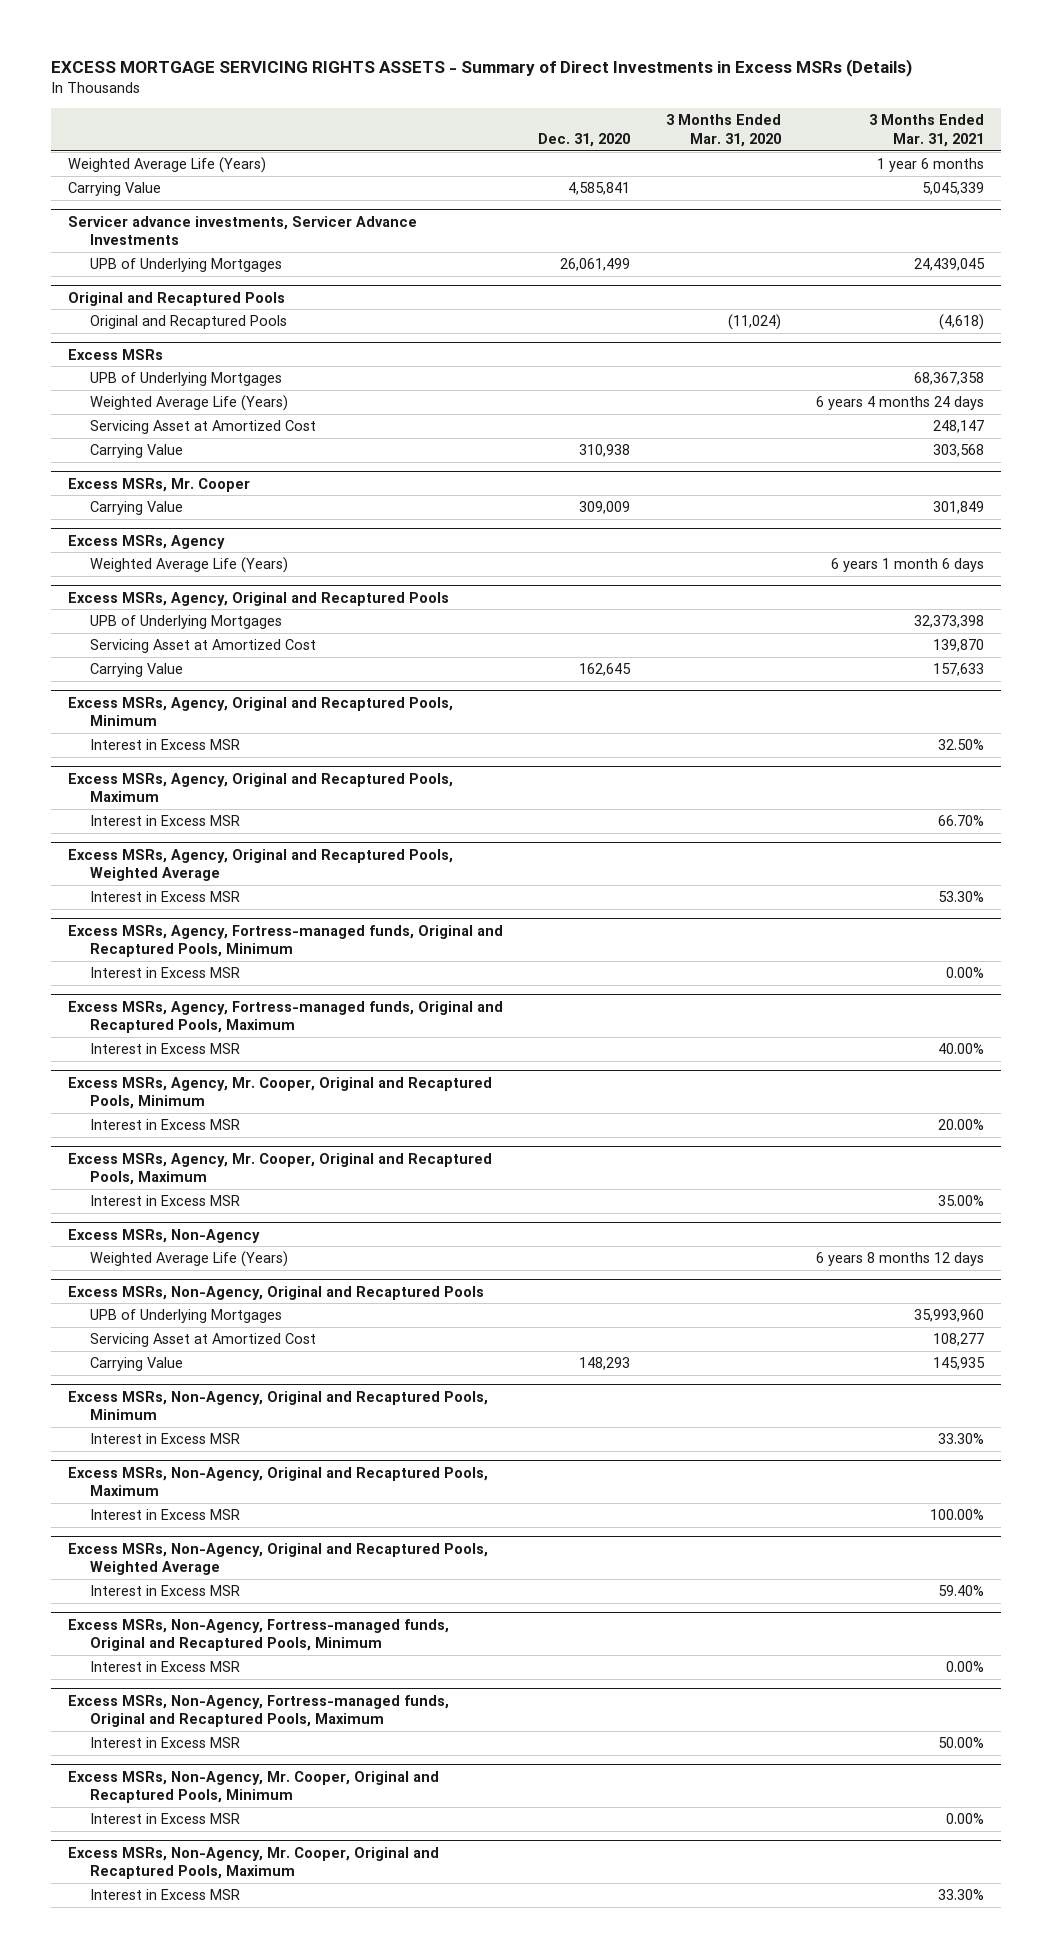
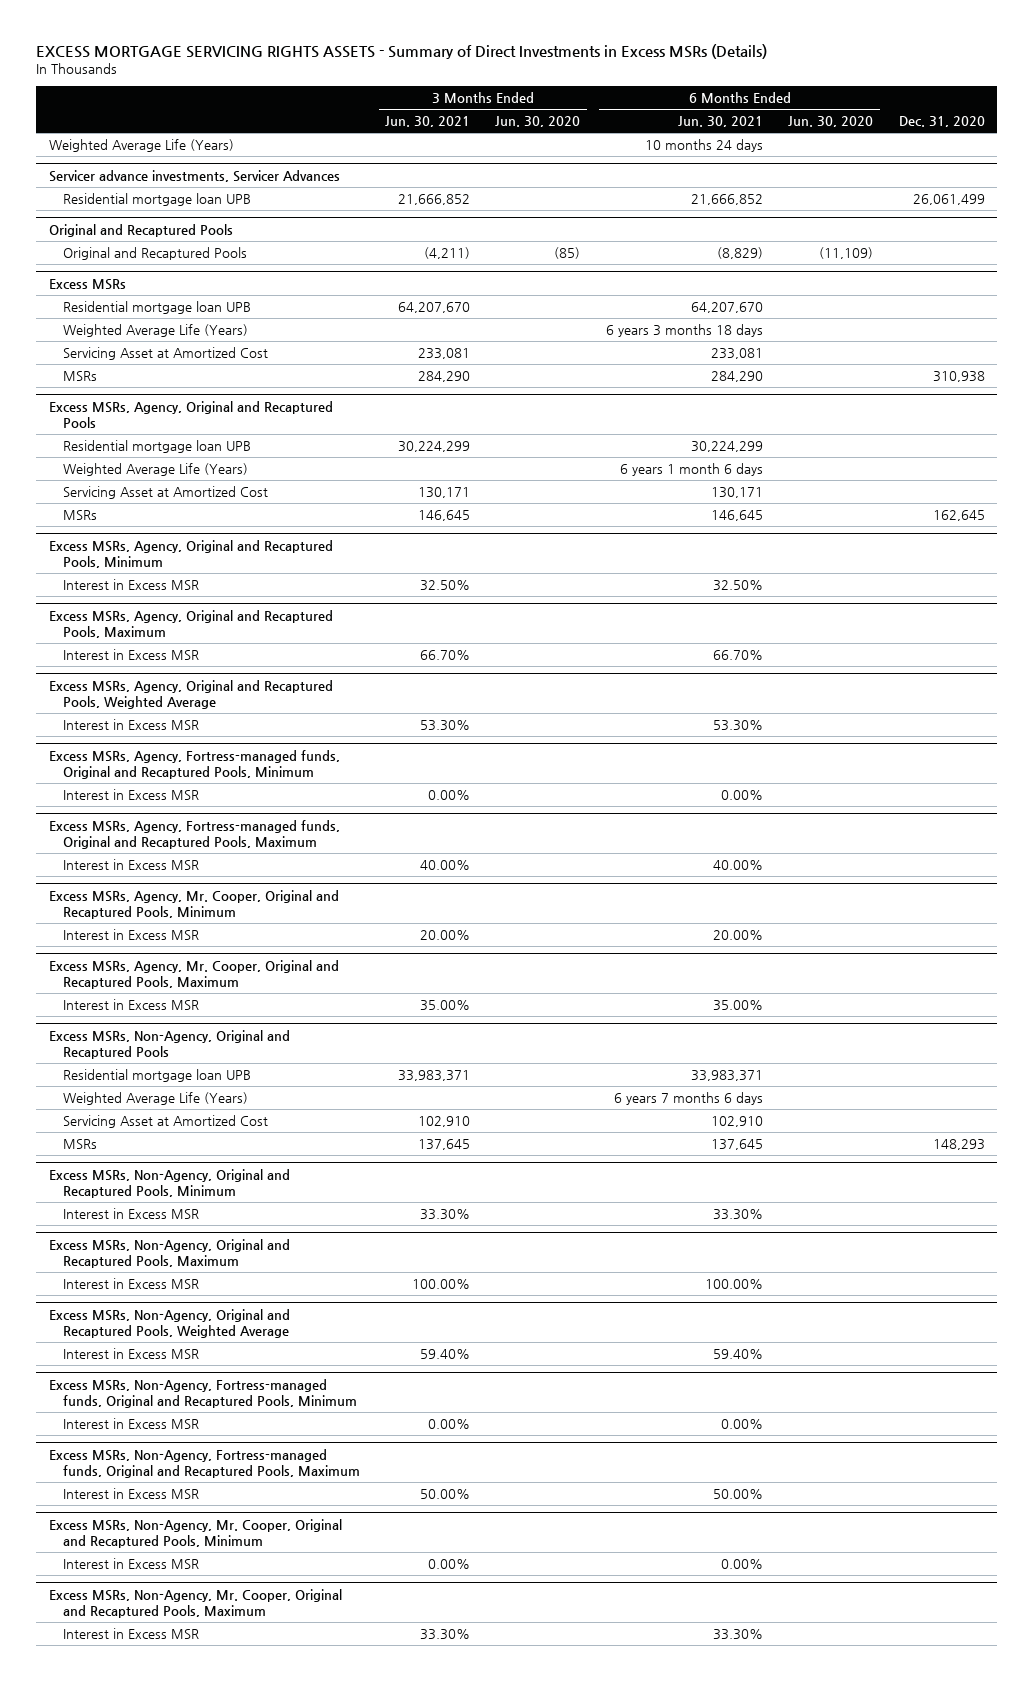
- | Dec. 31, 2020 | 3 Months Ended Mar. 31, 2020 | 3 Months Ended Mar. 31, 2021
+ | 3 Months Ended Jun. 30, 2021 | 3 Months Ended Jun. 30, 2020 | 6 Months Ended Jun. 30, 2021 | 6 Months Ended Jun. 30, 2020 | Dec. 31, 2020
- Carrying Value | 4,585,841 | | 5,045,339
- Servicer advance investments, Servicer Advance Investments
- UPB of Underlying Mortgages | 26,061,499 | | 24,439,045
+ Servicer advance investments, Servicer Advances
+ Residential mortgage loan UPB | 21,666,852 | | 21,666,852 | | 26,061,499
@ Excess MSRs
- UPB of Underlying Mortgages | | | 68,367,358
+ Residential mortgage loan UPB | 64,207,670 | | 64,207,670 | |
- Carrying Value | 310,938 | | 303,568
- Excess MSRs, Mr. Cooper
- Carrying Value | 309,009 | | 301,849
- Excess MSRs, Agency
- Weighted Average Life (Years) | | | 6 years 1 month 6 days
@ Excess MSRs
+ MSRs | 284,290 | | 284,290 | | 310,938
@ Excess MSRs, Agency, Original and Recaptured Pools
- UPB of Underlying Mortgages | | | 32,373,398
+ Residential mortgage loan UPB | 30,224,299 | | 30,224,299 | |
+ Weighted Average Life (Years) | | | 6 years 1 month 6 days | |
- Carrying Value | 162,645 | | 157,633
+ MSRs | 146,645 | | 146,645 | | 162,645
- Excess MSRs, Non-Agency
- Weighted Average Life (Years) | | | 6 years 8 months 12 days
@ Excess MSRs, Non-Agency, Original and Recaptured Pools
- UPB of Underlying Mortgages | | | 35,993,960
+ Residential mortgage loan UPB | 33,983,371 | | 33,983,371 | |
+ Weighted Average Life (Years) | | | 6 years 7 months 6 days | |
- Carrying Value | 148,293 | | 145,935
+ MSRs | 137,645 | | 137,645 | | 148,293

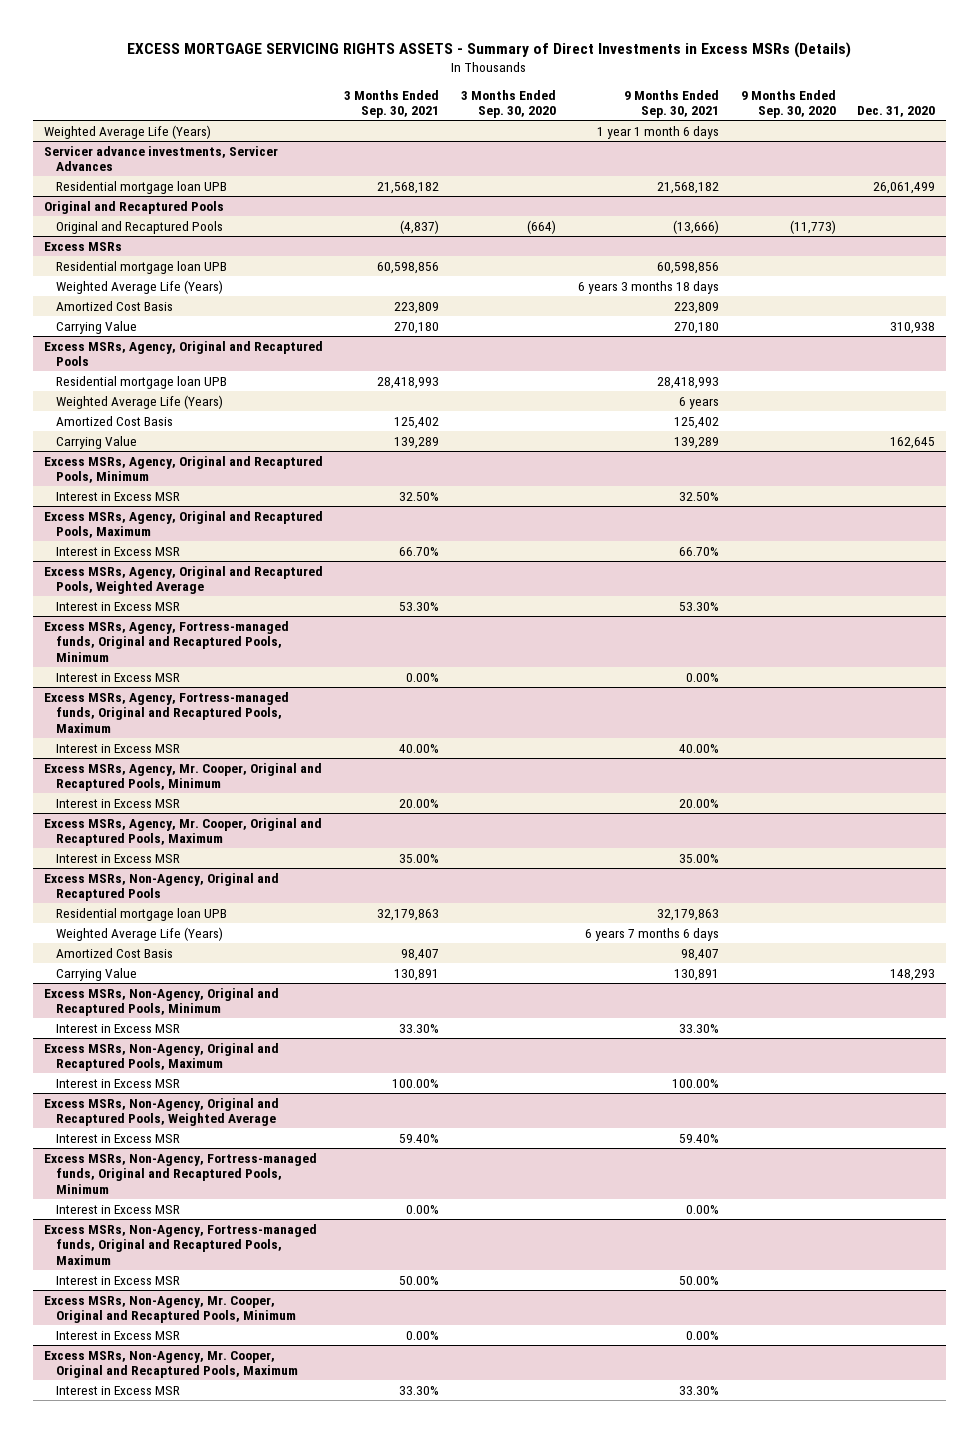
- | 3 Months Ended Jun. 30, 2021 | 3 Months Ended Jun. 30, 2020 | 6 Months Ended Jun. 30, 2021 | 6 Months Ended Jun. 30, 2020 | Dec. 31, 2020
+ | 3 Months Ended Sep. 30, 2021 | 3 Months Ended Sep. 30, 2020 | 9 Months Ended Sep. 30, 2021 | 9 Months Ended Sep. 30, 2020 | Dec. 31, 2020
@ Excess MSRs
- Servicing Asset at Amortized Cost | 233,081 | | 233,081 | |
- MSRs | 284,290 | | 284,290 | | 310,938
+ Amortized Cost Basis | 223,809 | | 223,809 | |
+ Carrying Value | 270,180 | | 270,180 | | 310,938
@ Excess MSRs, Agency, Original and Recaptured Pools
- Servicing Asset at Amortized Cost | 130,171 | | 130,171 | |
- MSRs | 146,645 | | 146,645 | | 162,645
+ Amortized Cost Basis | 125,402 | | 125,402 | |
+ Carrying Value | 139,289 | | 139,289 | | 162,645
@ Excess MSRs, Non-Agency, Original and Recaptured Pools
- Servicing Asset at Amortized Cost | 102,910 | | 102,910 | |
- MSRs | 137,645 | | 137,645 | | 148,293
+ Amortized Cost Basis | 98,407 | | 98,407 | |
+ Carrying Value | 130,891 | | 130,891 | | 148,293

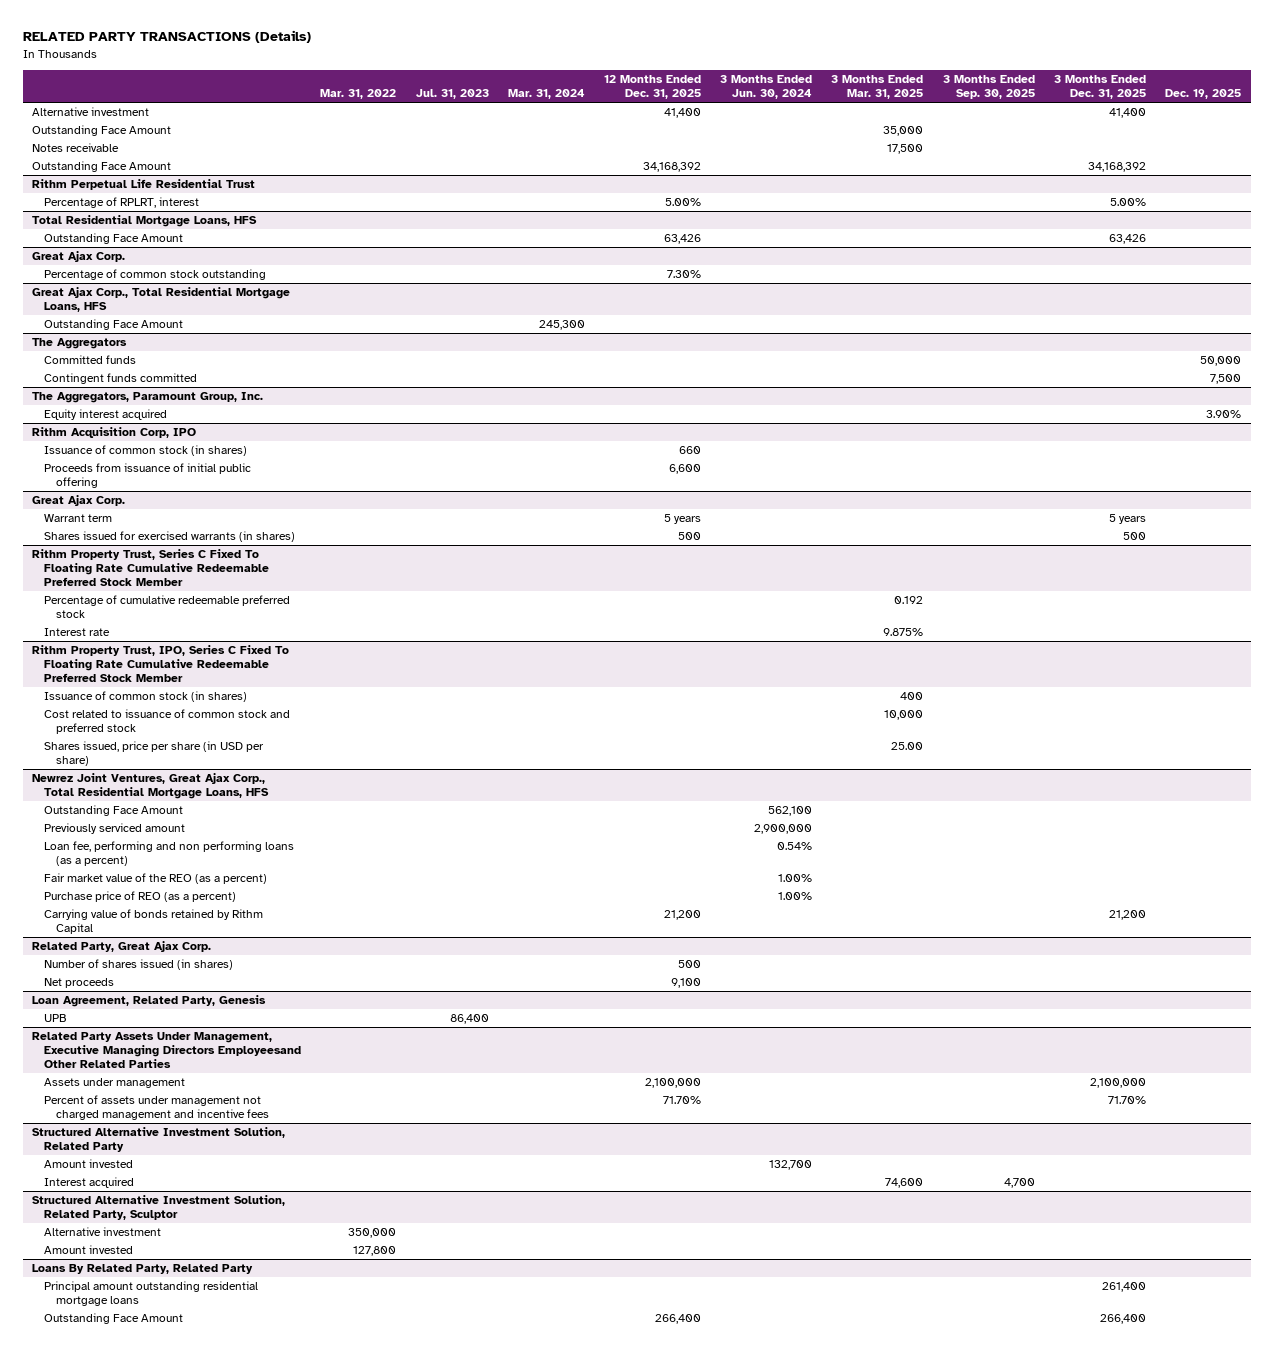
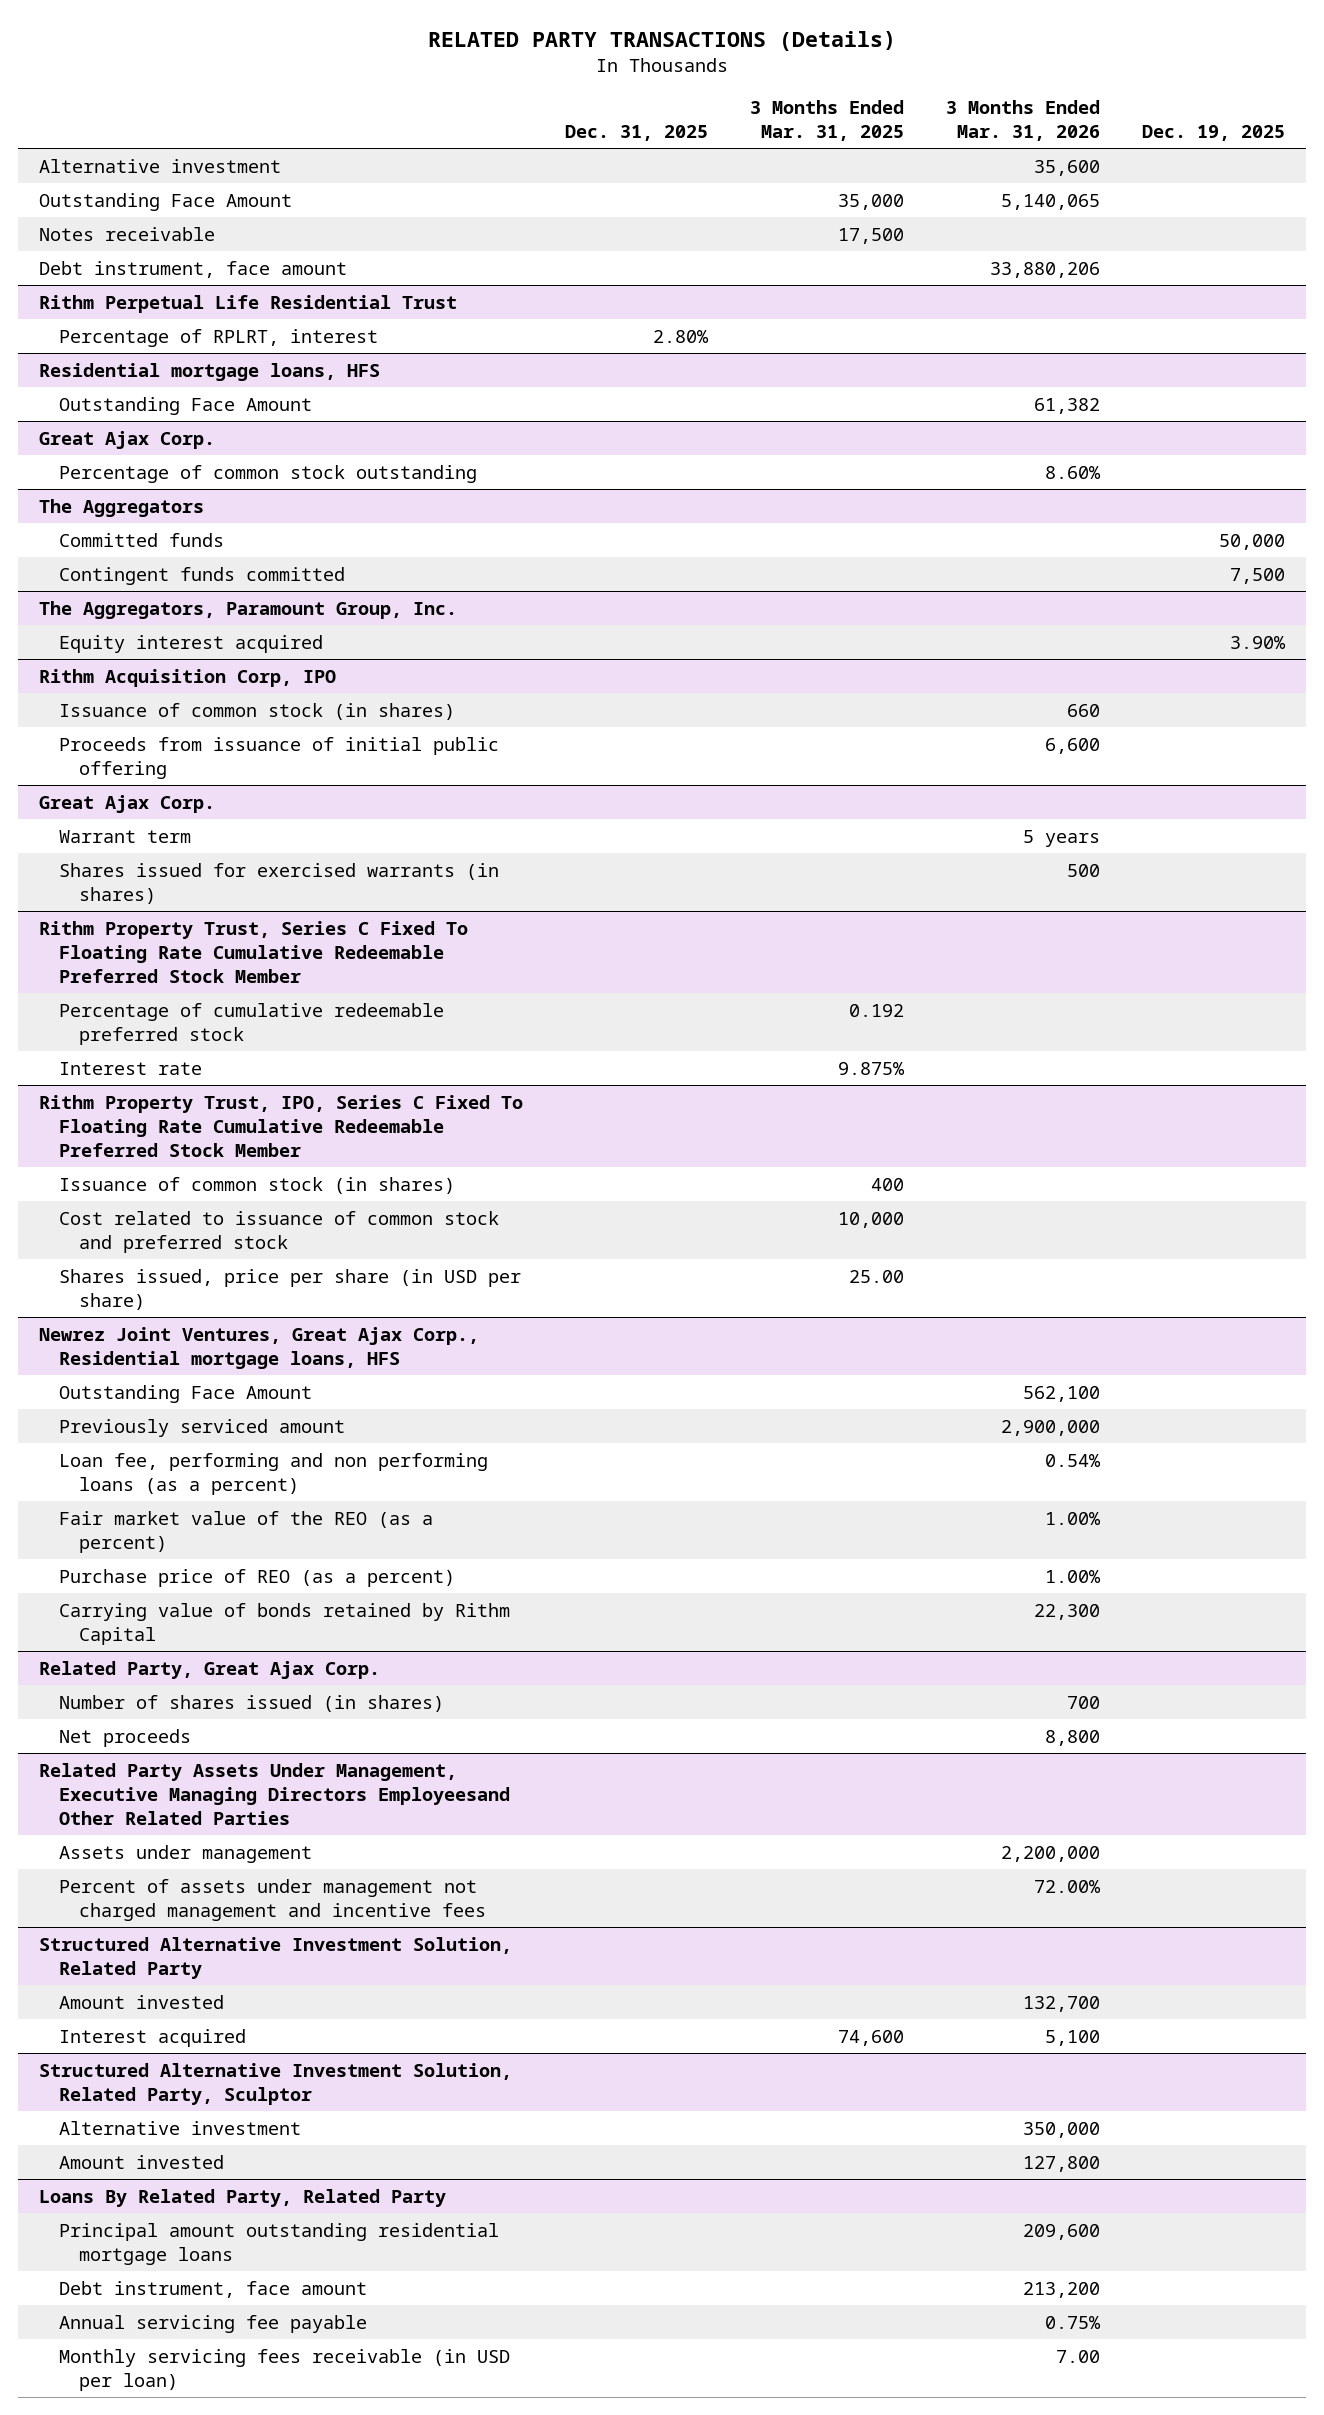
- | Mar. 31, 2022 | Jul. 31, 2023 | Mar. 31, 2024 | 12 Months Ended Dec. 31, 2025 | 3 Months Ended Jun. 30, 2024 | 3 Months Ended Mar. 31, 2025 | 3 Months Ended Sep. 30, 2025 | 3 Months Ended Dec. 31, 2025 | Dec. 19, 2025
+ | Dec. 31, 2025 | 3 Months Ended Mar. 31, 2025 | 3 Months Ended Mar. 31, 2026 | Dec. 19, 2025
- Outstanding Face Amount | | | | 34,168,392 | | | | 34,168,392 |
+ Debt instrument, face amount | | | 33,880,206 |
- Total Residential Mortgage Loans, HFS
+ Residential mortgage loans, HFS
- Great Ajax Corp., Total Residential Mortgage Loans, HFS
- Outstanding Face Amount | | | 245,300 | | | | | |
- Newrez Joint Ventures, Great Ajax Corp., Total Residential Mortgage Loans, HFS
+ Newrez Joint Ventures, Great Ajax Corp., Residential mortgage loans, HFS
- Loan Agreement, Related Party, Genesis
- UPB | | 86,400 | | | | | | |
@ Loans By Related Party, Related Party
- Outstanding Face Amount | | | | 266,400 | | | | 266,400 |
+ Debt instrument, face amount | | | 213,200 |
+ Annual servicing fee payable | | | 0.75% |
+ Monthly servicing fees receivable (in USD per loan) | | | 7.00 |

